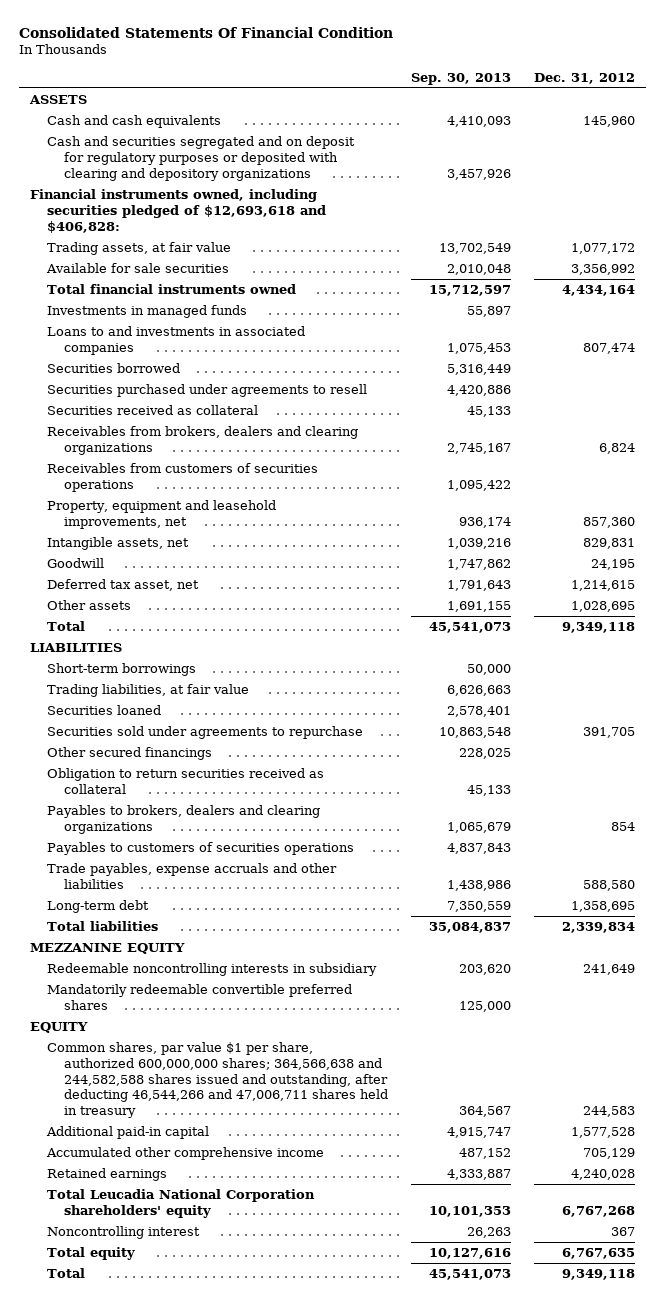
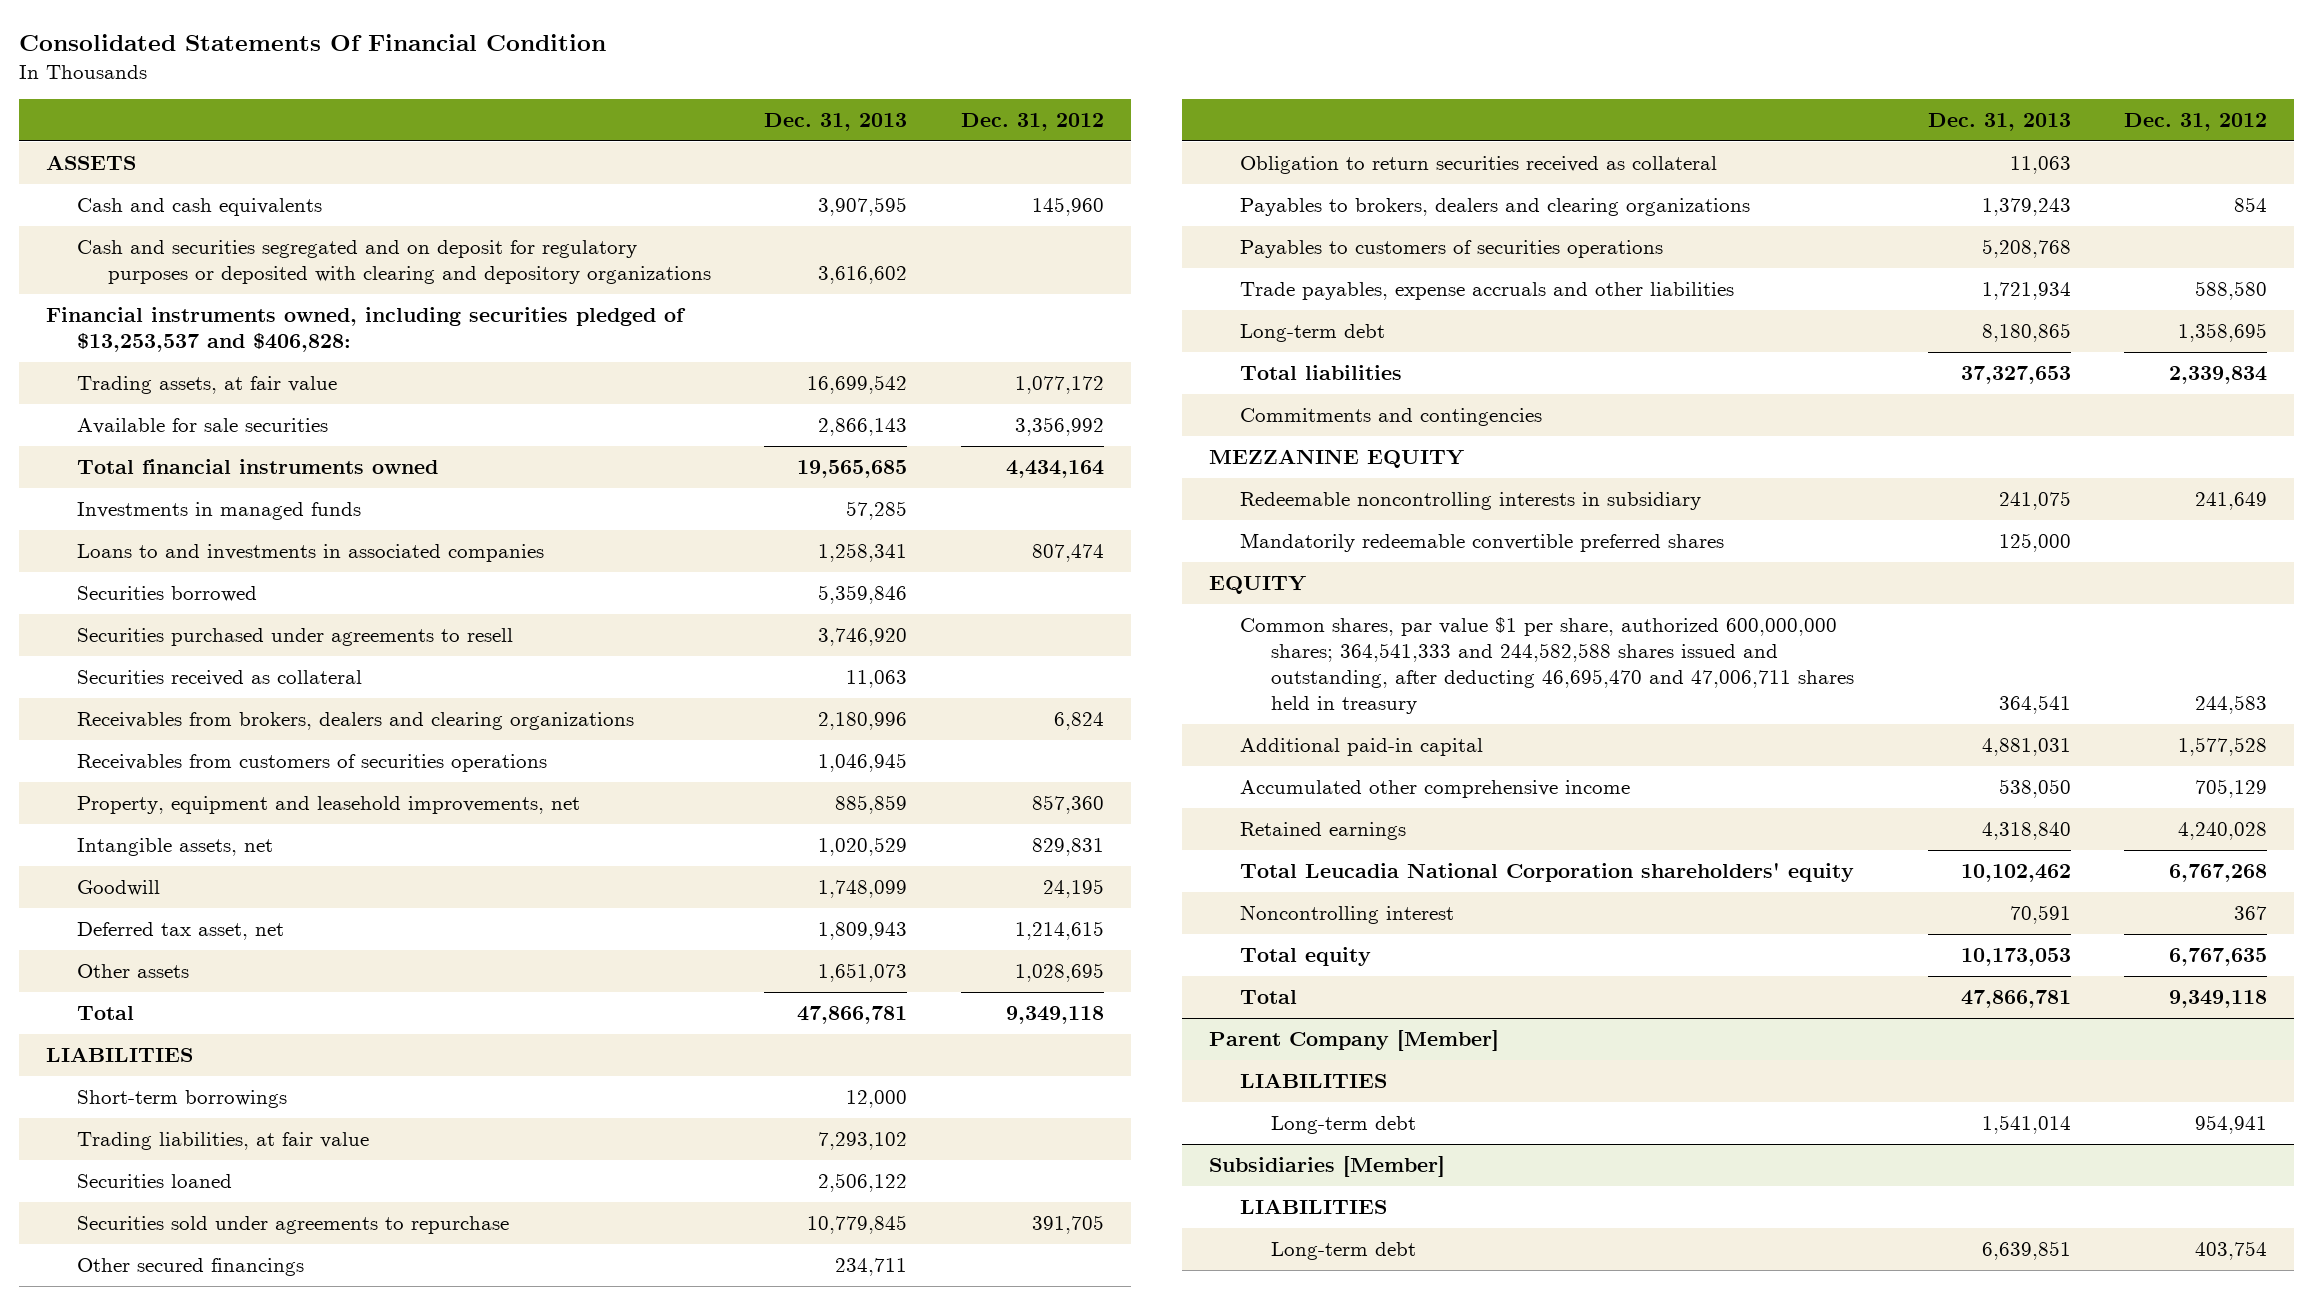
- | Sep. 30, 2013 | Dec. 31, 2012
+ | Dec. 31, 2013 | Dec. 31, 2012
- Financial instruments owned, including securities pledged of $12,693,618 and $406,828:
+ Financial instruments owned, including securities pledged of $13,253,537 and $406,828:
+ Commitments and contingencies
- Common shares, par value $1 per share, authorized 600,000,000 shares; 364,566,638 and 244,582,588 shares issued and outstanding, after deducting 46,544,266 and 47,006,711 shares held in treasury | 364,567 | 244,583
+ Common shares, par value $1 per share, authorized 600,000,000 shares; 364,541,333 and 244,582,588 shares issued and outstanding, after deducting 46,695,470 and 47,006,711 shares held in treasury | 364,541 | 244,583
+ Parent Company [Member]
+ LIABILITIES
+ Long-term debt | 1,541,014 | 954,941
+ Subsidiaries [Member]
+ LIABILITIES
+ Long-term debt | 6,639,851 | 403,754

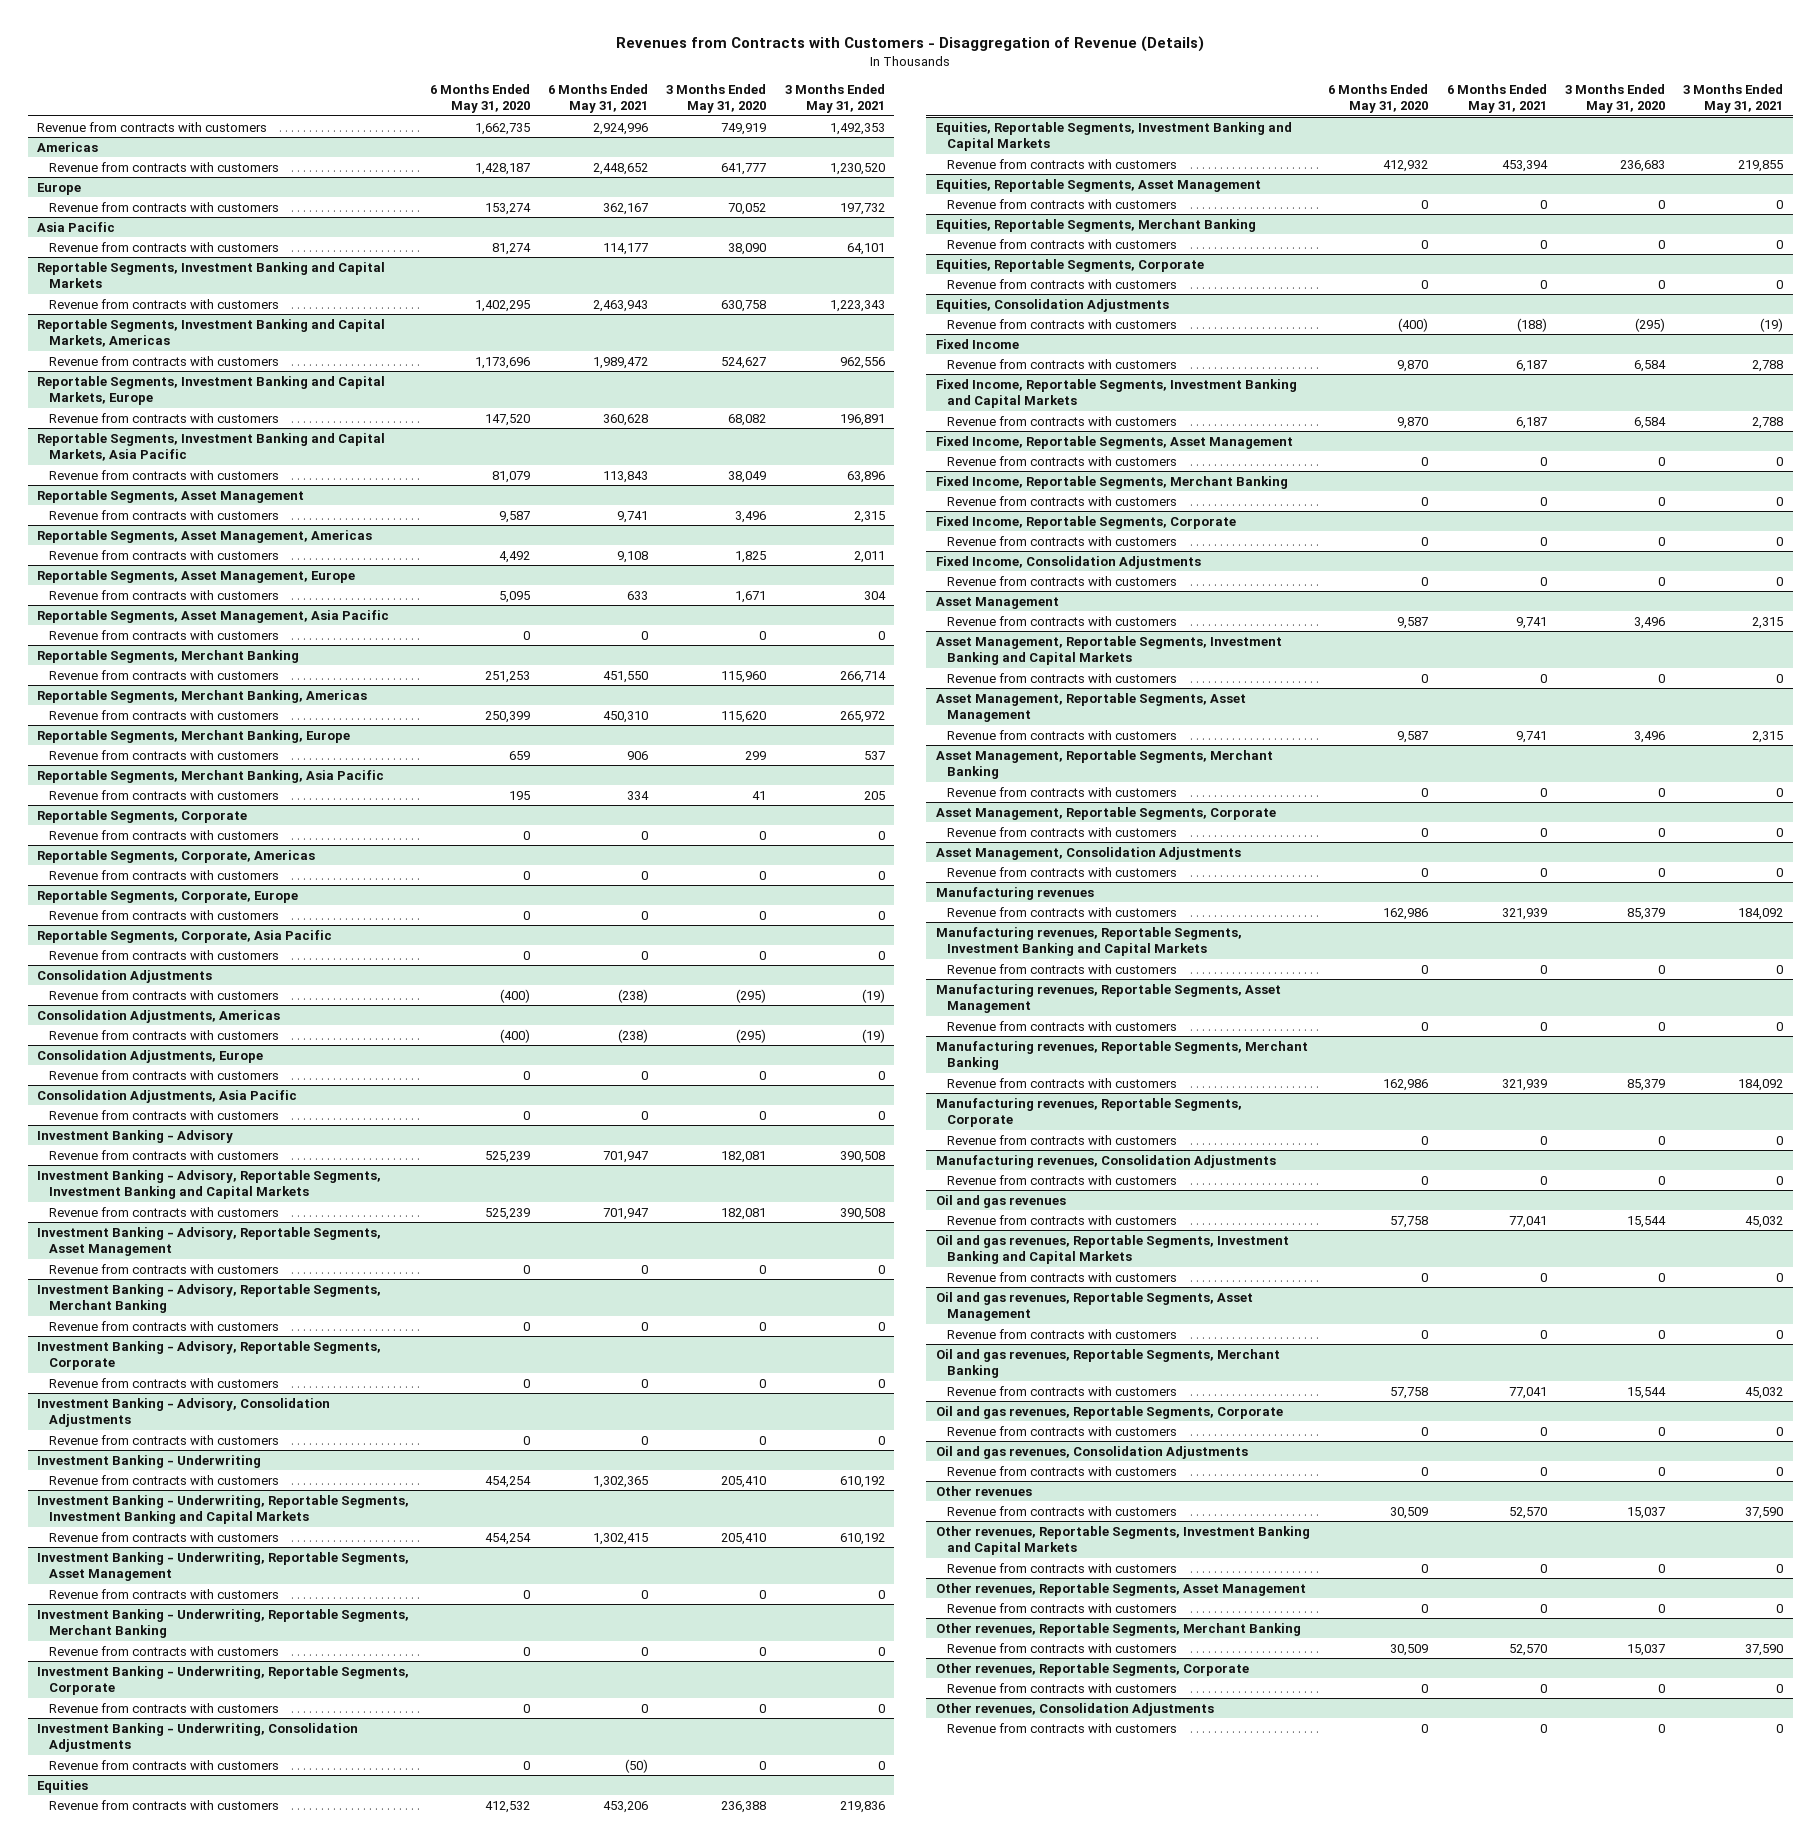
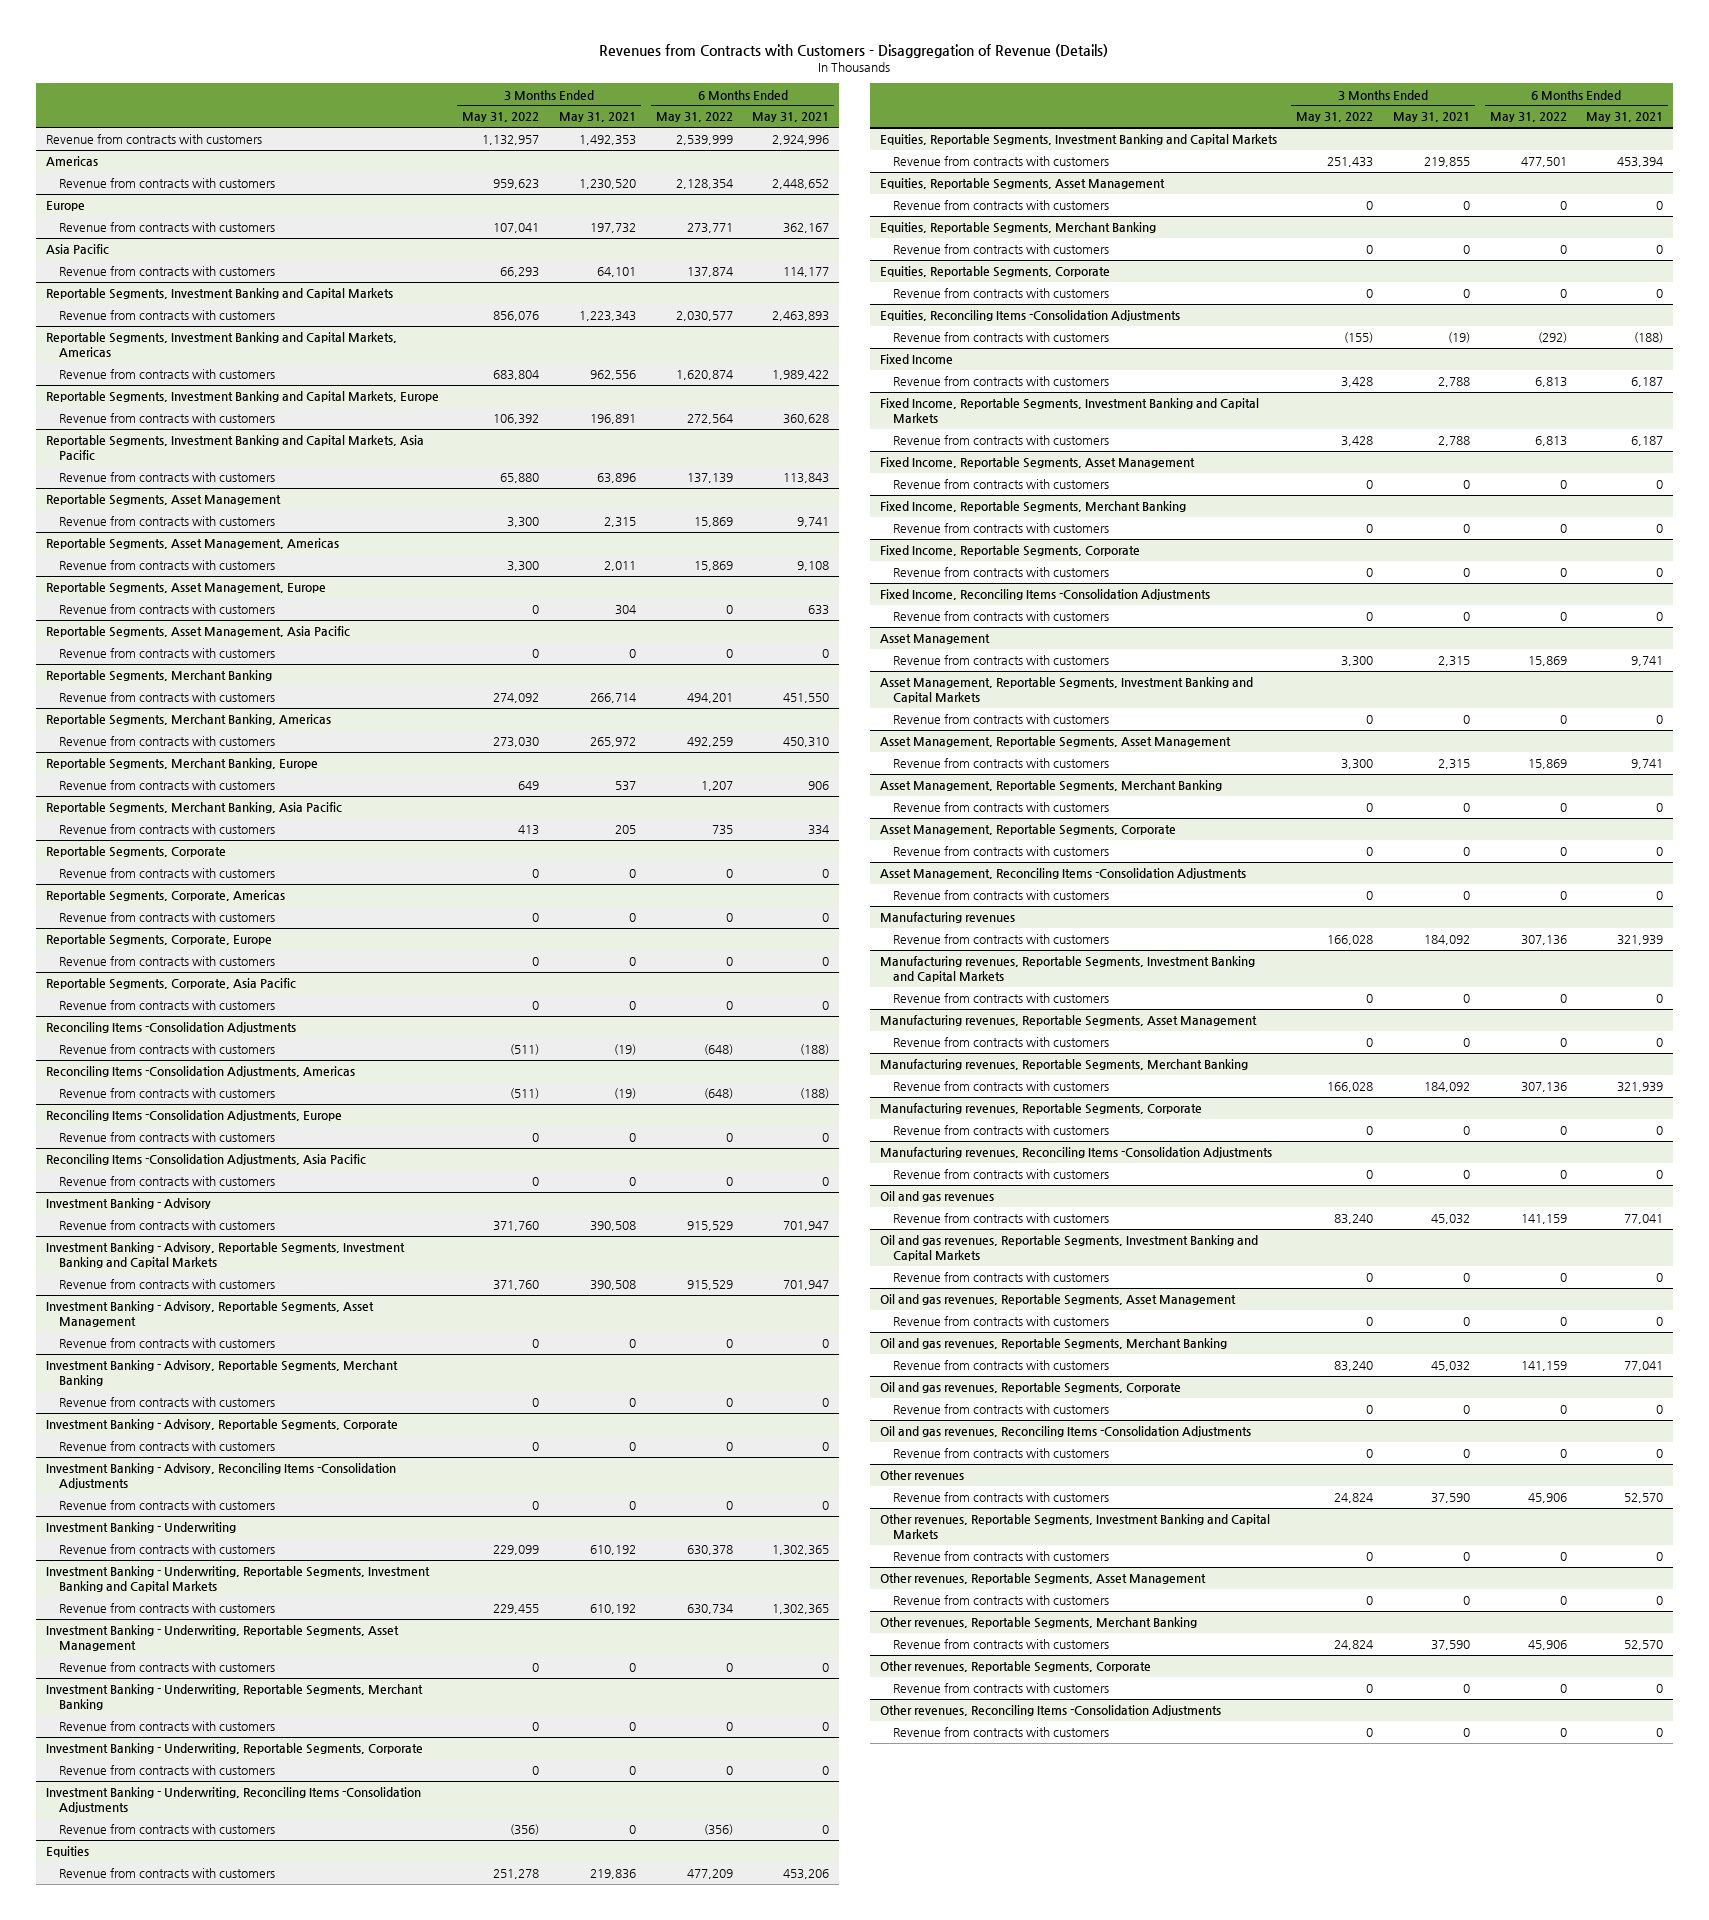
- | 6 Months Ended May 31, 2020 | 6 Months Ended May 31, 2021 | 3 Months Ended May 31, 2020 | 3 Months Ended May 31, 2021
+ | 3 Months Ended May 31, 2022 | 3 Months Ended May 31, 2021 | 6 Months Ended May 31, 2022 | 6 Months Ended May 31, 2021
@ Reportable Segments, Investment Banking and Capital Markets
- Revenue from contracts with customers | 1,402,295 | 2,463,943 | 630,758 | 1,223,343
+ Revenue from contracts with customers | 856,076 | 1,223,343 | 2,030,577 | 2,463,893
@ Reportable Segments, Investment Banking and Capital Markets, Americas
- Revenue from contracts with customers | 1,173,696 | 1,989,472 | 524,627 | 962,556
+ Revenue from contracts with customers | 683,804 | 962,556 | 1,620,874 | 1,989,422
- Consolidation Adjustments
- Revenue from contracts with customers | (400) | (238) | (295) | (19)
- Consolidation Adjustments, Americas
- Revenue from contracts with customers | (400) | (238) | (295) | (19)
- Consolidation Adjustments, Europe
+ Reconciling Items -Consolidation Adjustments
+ Revenue from contracts with customers | (511) | (19) | (648) | (188)
+ Reconciling Items -Consolidation Adjustments, Americas
+ Revenue from contracts with customers | (511) | (19) | (648) | (188)
+ Reconciling Items -Consolidation Adjustments, Europe
- Consolidation Adjustments, Asia Pacific
+ Reconciling Items -Consolidation Adjustments, Asia Pacific
- Investment Banking - Advisory, Consolidation Adjustments
+ Investment Banking - Advisory, Reconciling Items -Consolidation Adjustments
@ Investment Banking - Underwriting, Reportable Segments, Investment Banking and Capital Markets
- Revenue from contracts with customers | 454,254 | 1,302,415 | 205,410 | 610,192
+ Revenue from contracts with customers | 229,455 | 610,192 | 630,734 | 1,302,365
- Investment Banking - Underwriting, Consolidation Adjustments
- Revenue from contracts with customers | 0 | (50) | 0 | 0
+ Investment Banking - Underwriting, Reconciling Items -Consolidation Adjustments
+ Revenue from contracts with customers | (356) | 0 | (356) | 0
- Equities, Consolidation Adjustments
+ Equities, Reconciling Items -Consolidation Adjustments
- Fixed Income, Consolidation Adjustments
+ Fixed Income, Reconciling Items -Consolidation Adjustments
- Asset Management, Consolidation Adjustments
+ Asset Management, Reconciling Items -Consolidation Adjustments
- Manufacturing revenues, Consolidation Adjustments
+ Manufacturing revenues, Reconciling Items -Consolidation Adjustments
- Oil and gas revenues, Consolidation Adjustments
+ Oil and gas revenues, Reconciling Items -Consolidation Adjustments
- Other revenues, Consolidation Adjustments
+ Other revenues, Reconciling Items -Consolidation Adjustments

